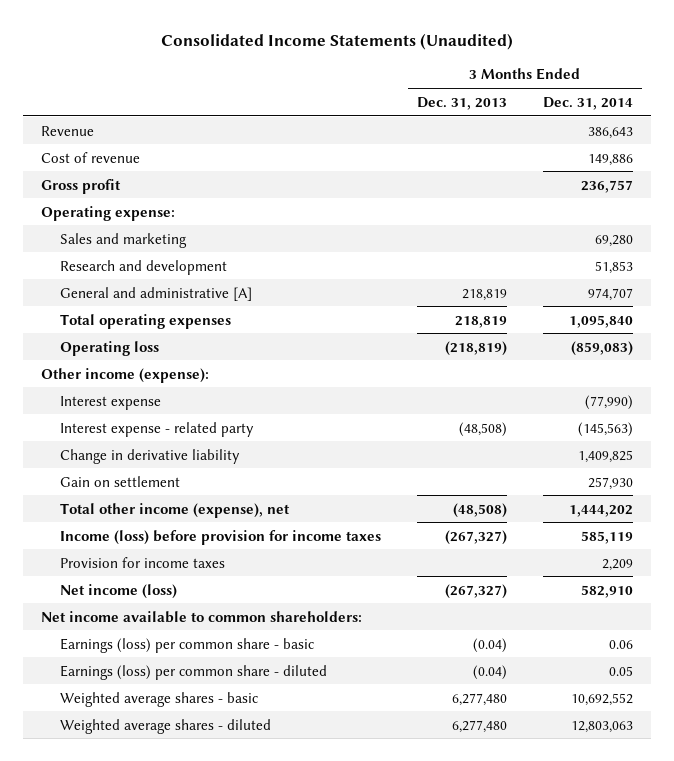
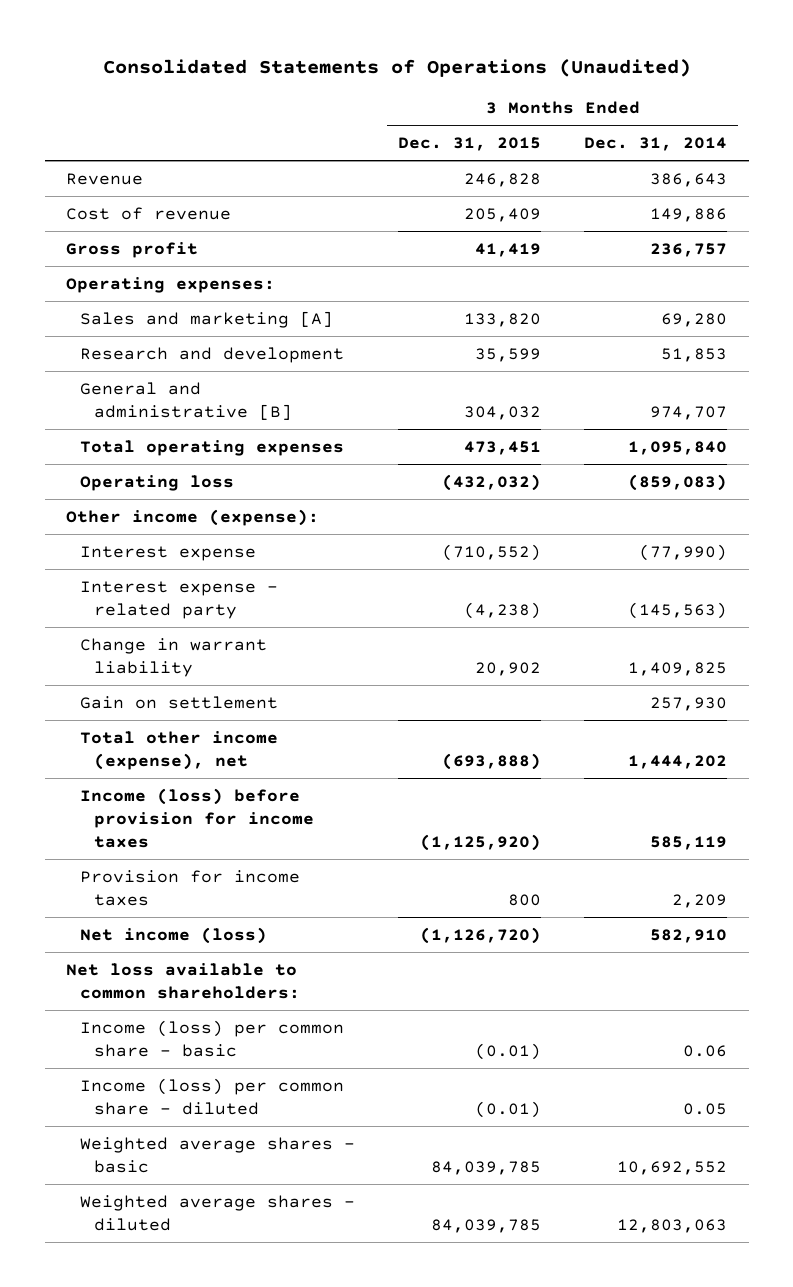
- Consolidated Income Statements (Unaudited)
+ Consolidated Statements of Operations (Unaudited)
- | 3 Months Ended Dec. 31, 2013 | 3 Months Ended Dec. 31, 2014
+ | 3 Months Ended Dec. 31, 2015 | 3 Months Ended Dec. 31, 2014
- Operating expense:
- Sales and marketing | | 69,280
+ Operating expenses:
+ Sales and marketing [A] | 133,820 | 69,280
- General and administrative [A] | 218,819 | 974,707
+ General and administrative [B] | 304,032 | 974,707
- Change in derivative liability | | 1,409,825
+ Change in warrant liability | 20,902 | 1,409,825
- Net income available to common shareholders:
- Earnings (loss) per common share - basic | (0.04) | 0.06
- Earnings (loss) per common share - diluted | (0.04) | 0.05
+ Net loss available to common shareholders:
+ Income (loss) per common share - basic | (0.01) | 0.06
+ Income (loss) per common share - diluted | (0.01) | 0.05

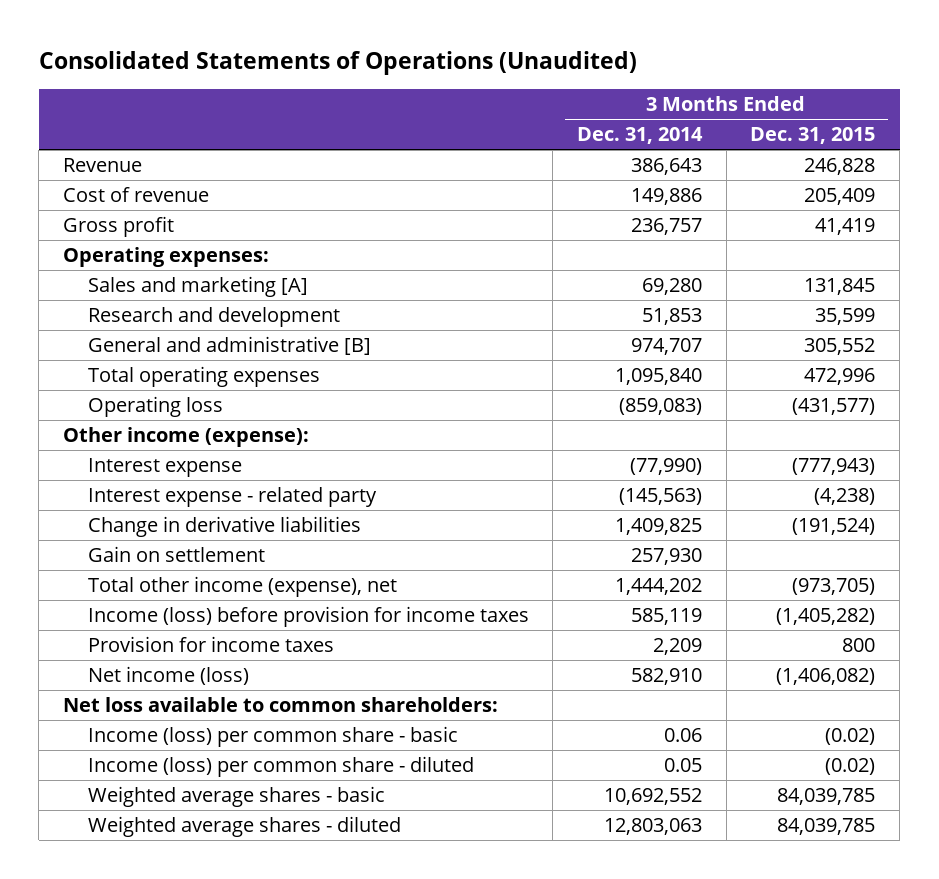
- | 3 Months Ended Dec. 31, 2015 | 3 Months Ended Dec. 31, 2014
+ | 3 Months Ended Dec. 31, 2014 | 3 Months Ended Dec. 31, 2015
- Sales and marketing [A] | 133,820 | 69,280
+ Sales and marketing [A] | 69,280 | 131,845
- General and administrative [B] | 304,032 | 974,707
- Total operating expenses | 473,451 | 1,095,840
- Operating loss | (432,032) | (859,083)
+ General and administrative [B] | 974,707 | 305,552
+ Total operating expenses | 1,095,840 | 472,996
+ Operating loss | (859,083) | (431,577)
- Interest expense | (710,552) | (77,990)
+ Interest expense | (77,990) | (777,943)
- Change in warrant liability | 20,902 | 1,409,825
+ Change in derivative liabilities | 1,409,825 | (191,524)
- Total other income (expense), net | (693,888) | 1,444,202
- Income (loss) before provision for income taxes | (1,125,920) | 585,119
+ Total other income (expense), net | 1,444,202 | (973,705)
+ Income (loss) before provision for income taxes | 585,119 | (1,405,282)
- Net income (loss) | (1,126,720) | 582,910
+ Net income (loss) | 582,910 | (1,406,082)
- Income (loss) per common share - basic | (0.01) | 0.06
- Income (loss) per common share - diluted | (0.01) | 0.05
+ Income (loss) per common share - basic | 0.06 | (0.02)
+ Income (loss) per common share - diluted | 0.05 | (0.02)

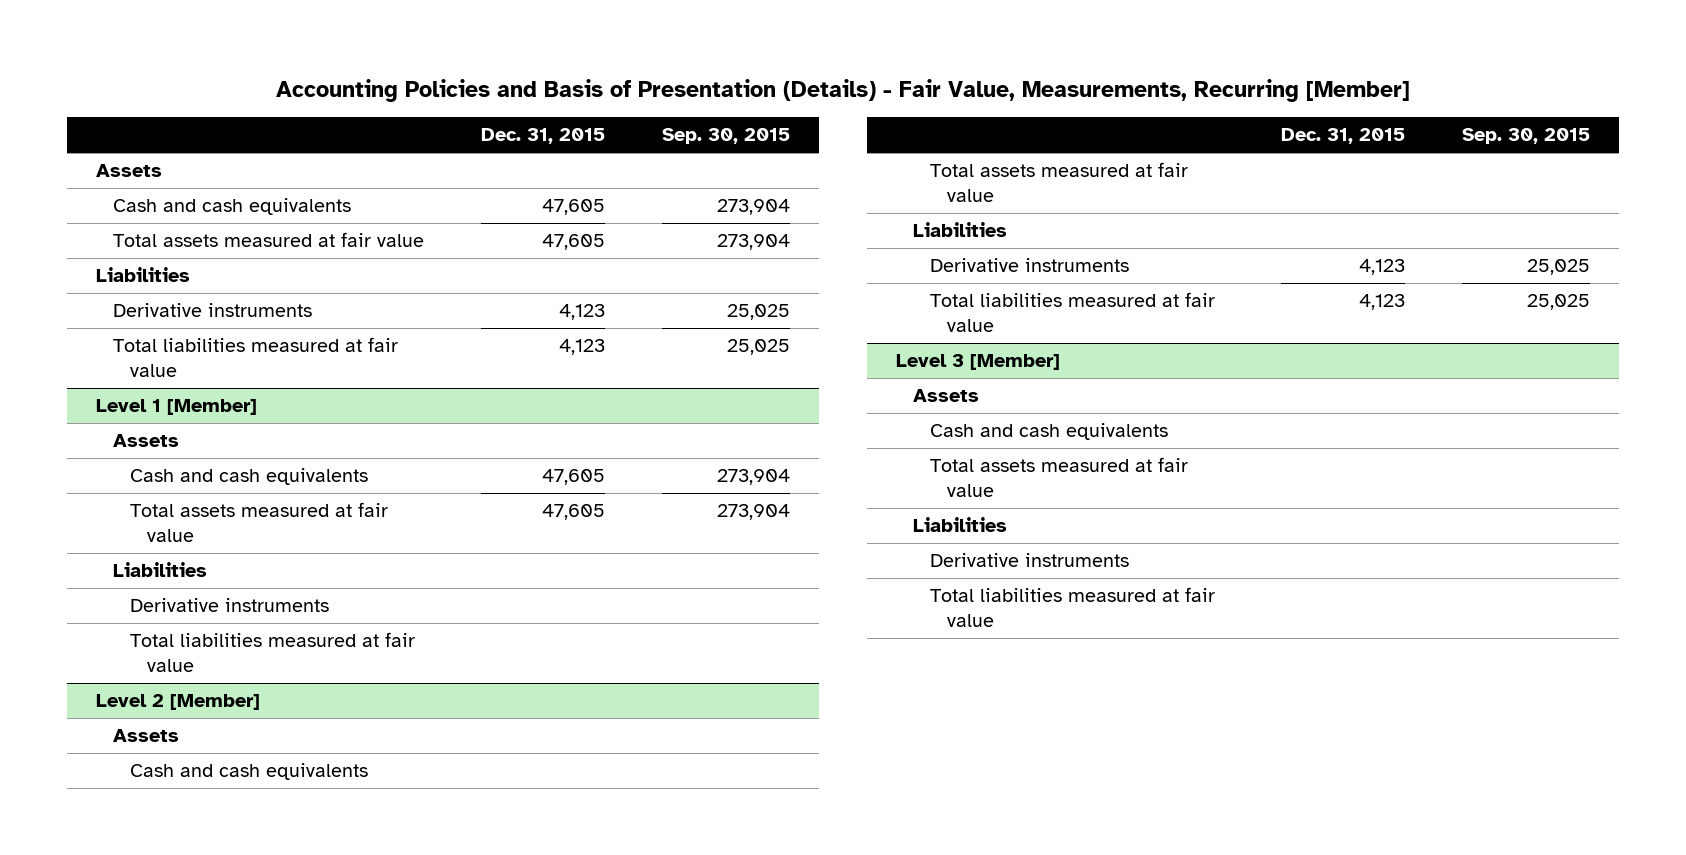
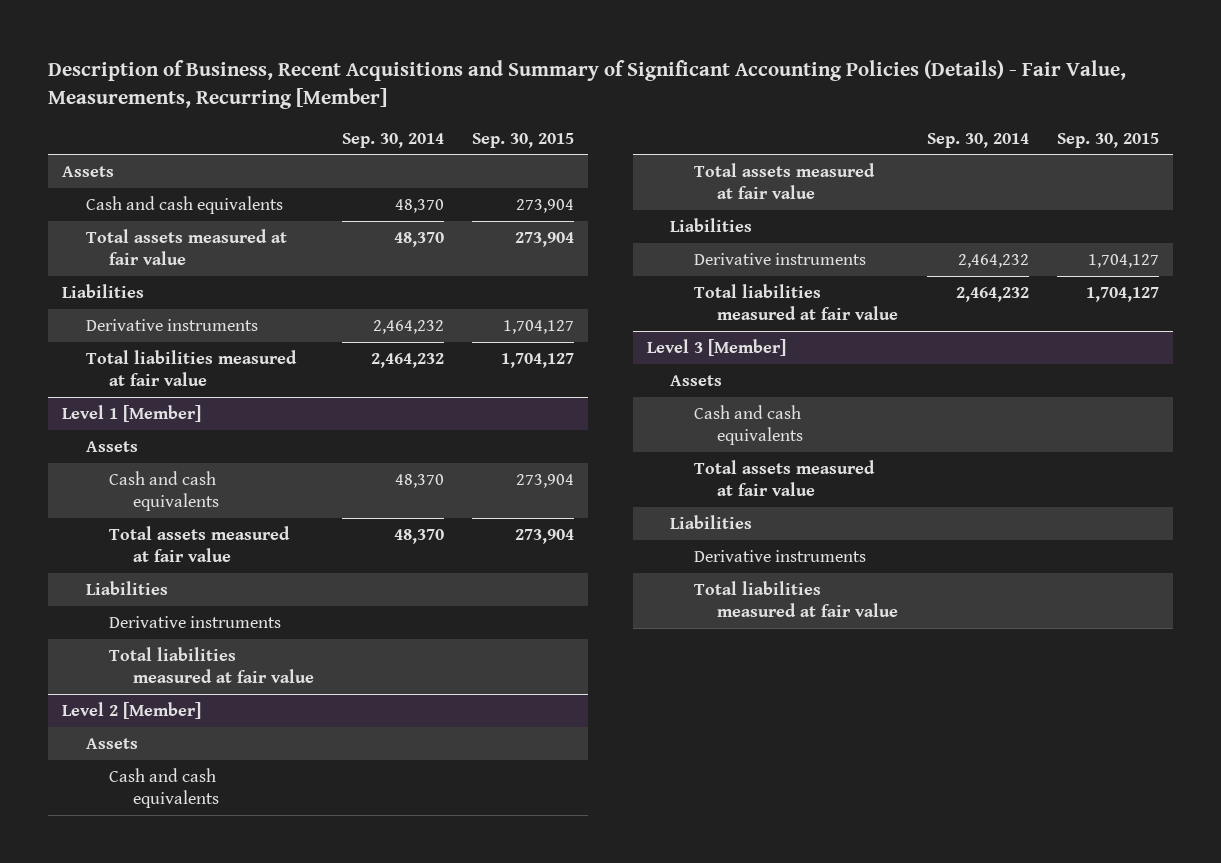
- Accounting Policies and Basis of Presentation (Details) - Fair Value, Measurements, Recurring [Member]
+ Description of Business, Recent Acquisitions and Summary of Significant Accounting Policies (Details) - Fair Value, Measurements, Recurring [Member]
- | Dec. 31, 2015 | Sep. 30, 2015
+ | Sep. 30, 2014 | Sep. 30, 2015
- Derivative instruments | 4,123 | 25,025
- Total liabilities measured at fair value | 4,123 | 25,025
+ Derivative instruments | 2,464,232 | 1,704,127
+ Total liabilities measured at fair value | 2,464,232 | 1,704,127
@ Level 2 [Member]
- Derivative instruments | 4,123 | 25,025
- Total liabilities measured at fair value | 4,123 | 25,025
+ Derivative instruments | 2,464,232 | 1,704,127
+ Total liabilities measured at fair value | 2,464,232 | 1,704,127

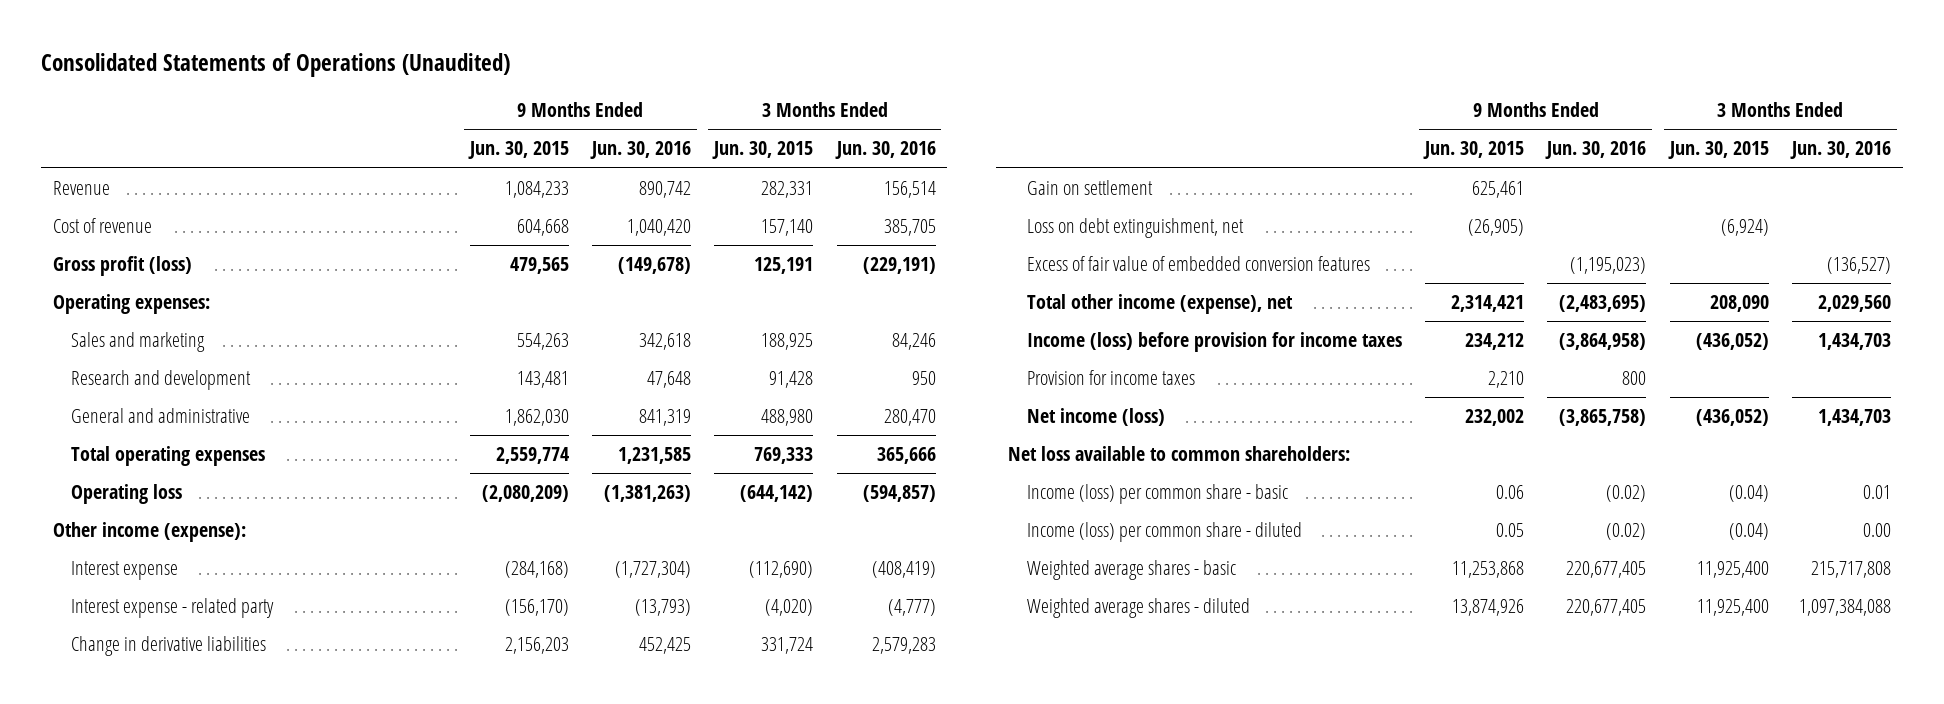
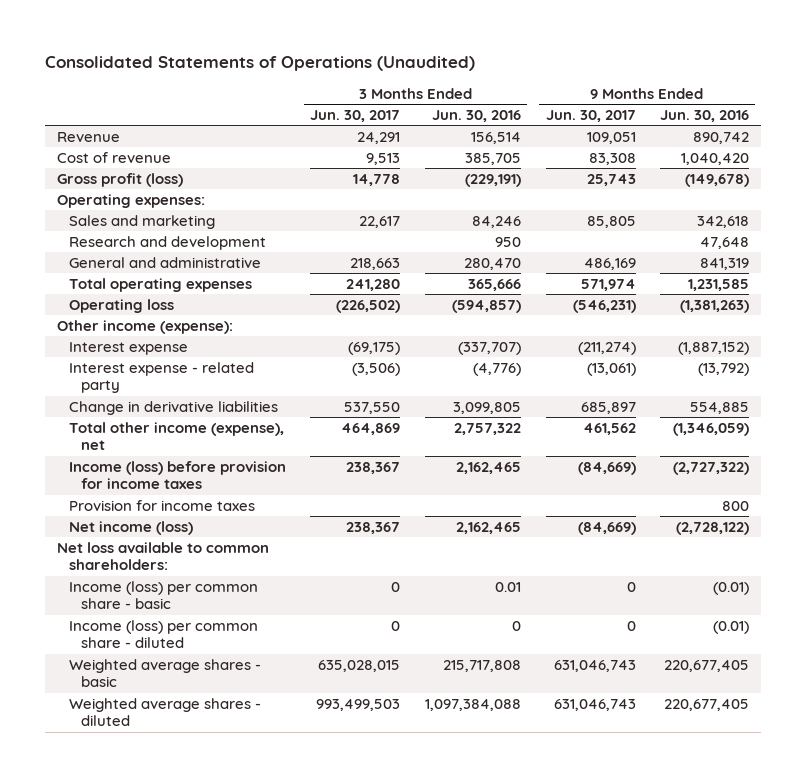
- | 9 Months Ended Jun. 30, 2015 | 9 Months Ended Jun. 30, 2016 | 3 Months Ended Jun. 30, 2015 | 3 Months Ended Jun. 30, 2016
+ | 3 Months Ended Jun. 30, 2017 | 3 Months Ended Jun. 30, 2016 | 9 Months Ended Jun. 30, 2017 | 9 Months Ended Jun. 30, 2016
- Interest expense | (284,168) | (1,727,304) | (112,690) | (408,419)
- Interest expense - related party | (156,170) | (13,793) | (4,020) | (4,777)
- Change in derivative liabilities | 2,156,203 | 452,425 | 331,724 | 2,579,283
- Gain on settlement | 625,461 | | |
- Loss on debt extinguishment, net | (26,905) | | (6,924) |
- Excess of fair value of embedded conversion features | | (1,195,023) | | (136,527)
- Total other income (expense), net | 2,314,421 | (2,483,695) | 208,090 | 2,029,560
- Income (loss) before provision for income taxes | 234,212 | (3,864,958) | (436,052) | 1,434,703
+ Interest expense | (69,175) | (337,707) | (211,274) | (1,887,152)
+ Interest expense - related party | (3,506) | (4,776) | (13,061) | (13,792)
+ Change in derivative liabilities | 537,550 | 3,099,805 | 685,897 | 554,885
+ Total other income (expense), net | 464,869 | 2,757,322 | 461,562 | (1,346,059)
+ Income (loss) before provision for income taxes | 238,367 | 2,162,465 | (84,669) | (2,727,322)
- Net income (loss) | 232,002 | (3,865,758) | (436,052) | 1,434,703
+ Net income (loss) | 238,367 | 2,162,465 | (84,669) | (2,728,122)
- Income (loss) per common share - basic | 0.06 | (0.02) | (0.04) | 0.01
- Income (loss) per common share - diluted | 0.05 | (0.02) | (0.04) | 0.00
+ Income (loss) per common share - basic | 0 | 0.01 | 0 | (0.01)
+ Income (loss) per common share - diluted | 0 | 0 | 0 | (0.01)

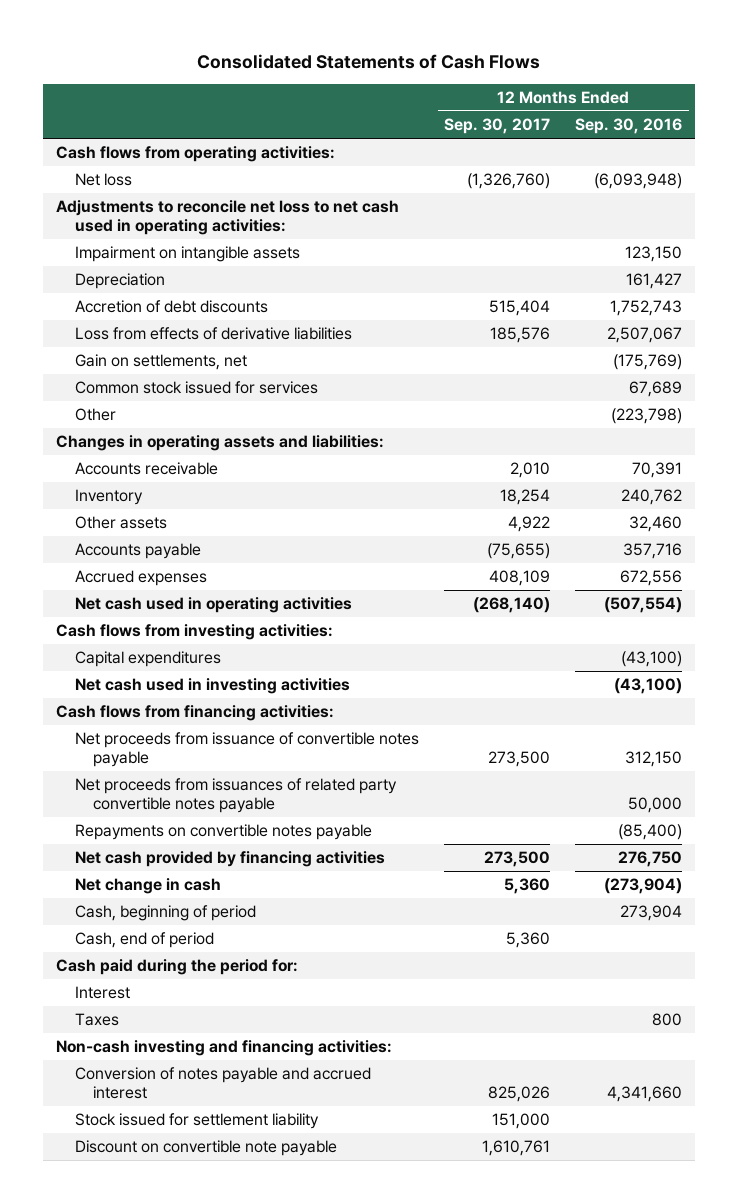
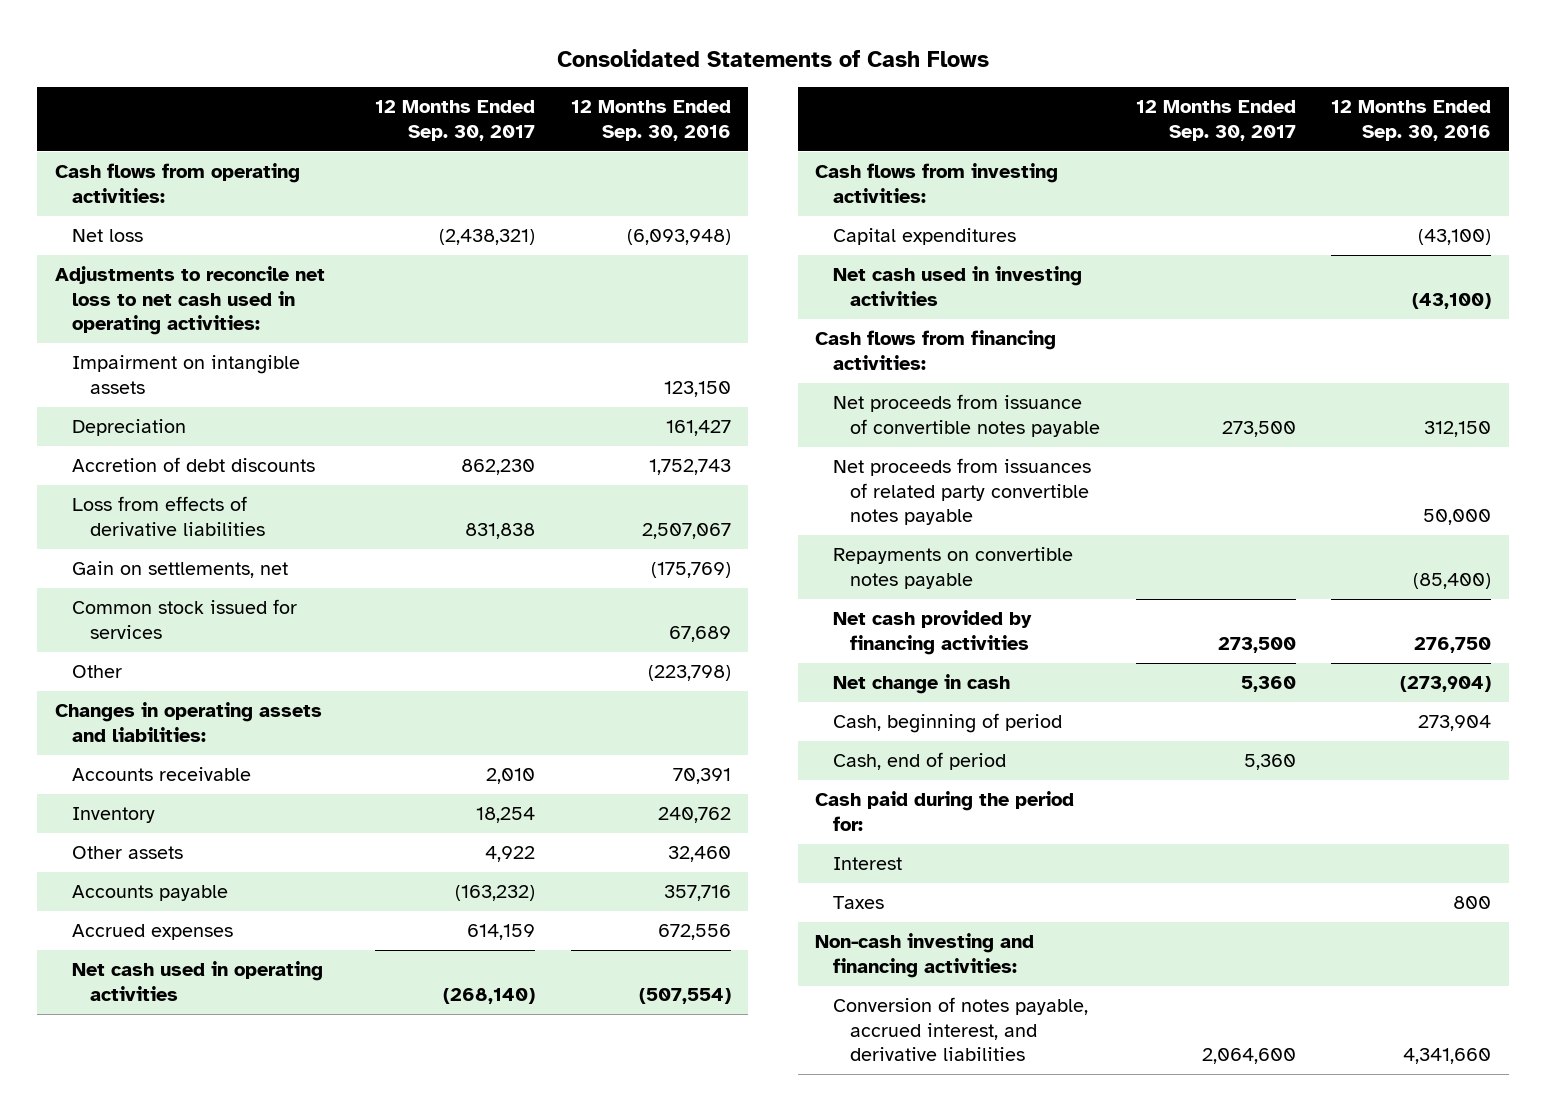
- Net loss | (1,326,760) | (6,093,948)
+ Net loss | (2,438,321) | (6,093,948)
- Accretion of debt discounts | 515,404 | 1,752,743
- Loss from effects of derivative liabilities | 185,576 | 2,507,067
+ Accretion of debt discounts | 862,230 | 1,752,743
+ Loss from effects of derivative liabilities | 831,838 | 2,507,067
- Accounts payable | (75,655) | 357,716
- Accrued expenses | 408,109 | 672,556
+ Accounts payable | (163,232) | 357,716
+ Accrued expenses | 614,159 | 672,556
- Conversion of notes payable and accrued interest | 825,026 | 4,341,660
- Stock issued for settlement liability | 151,000 |
- Discount on convertible note payable | 1,610,761 |
+ Conversion of notes payable, accrued interest, and derivative liabilities | 2,064,600 | 4,341,660

